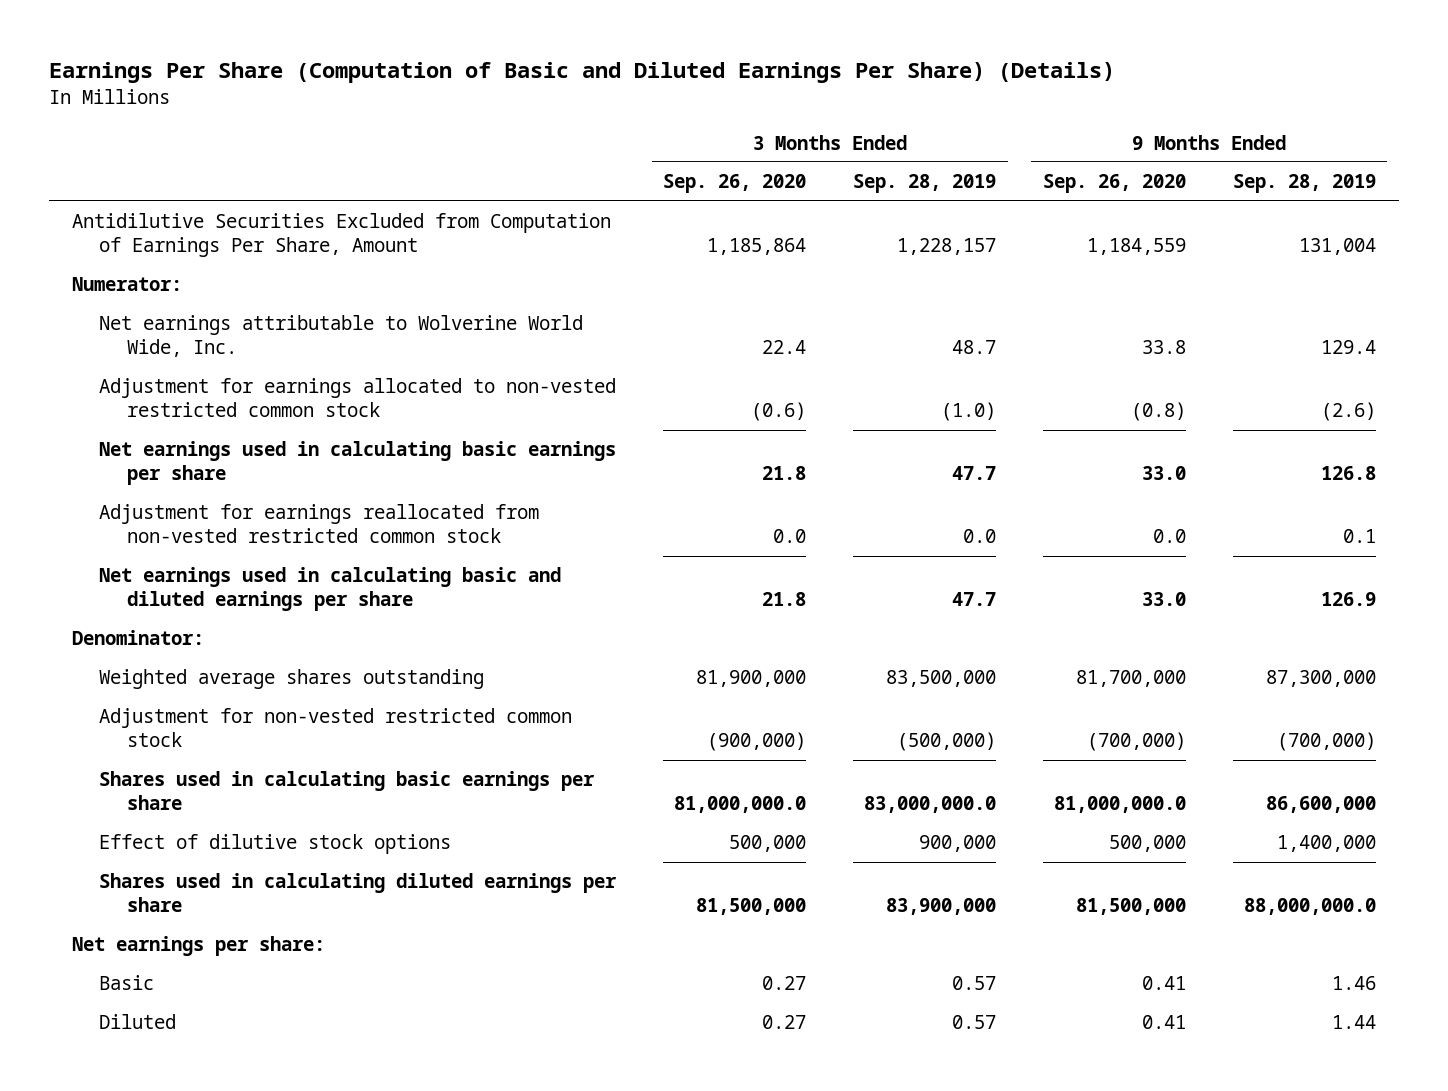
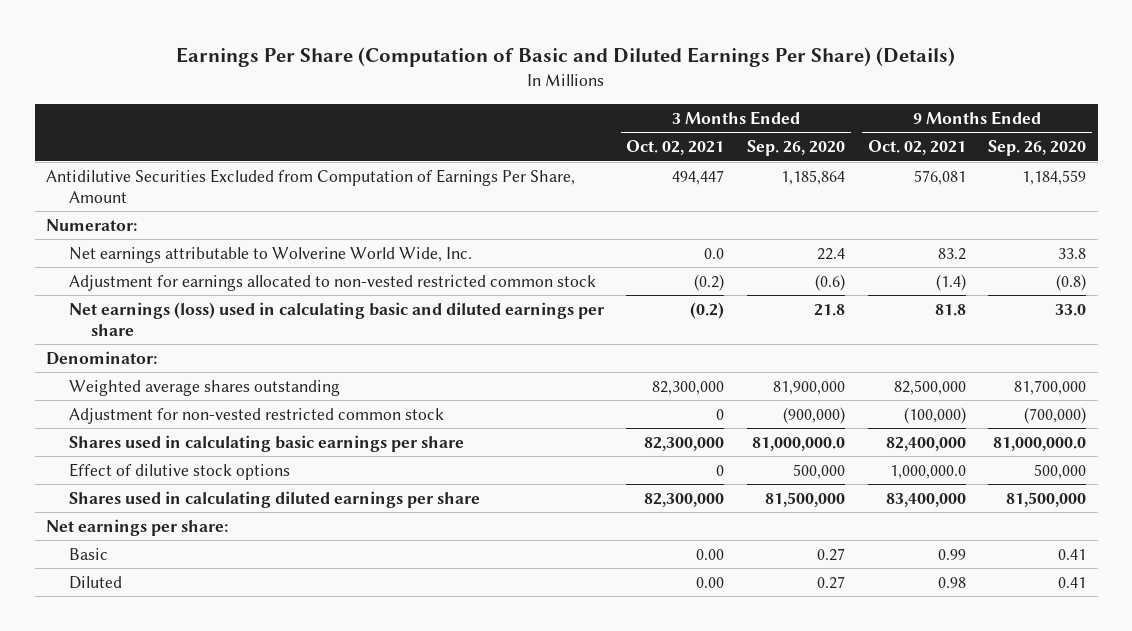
- | 3 Months Ended Sep. 26, 2020 | 3 Months Ended Sep. 28, 2019 | 9 Months Ended Sep. 26, 2020 | 9 Months Ended Sep. 28, 2019
+ | 3 Months Ended Oct. 02, 2021 | 3 Months Ended Sep. 26, 2020 | 9 Months Ended Oct. 02, 2021 | 9 Months Ended Sep. 26, 2020
- Net earnings used in calculating basic earnings per share | 21.8 | 47.7 | 33.0 | 126.8
- Adjustment for earnings reallocated from non-vested restricted common stock | 0.0 | 0.0 | 0.0 | 0.1
- Net earnings used in calculating basic and diluted earnings per share | 21.8 | 47.7 | 33.0 | 126.9
+ Net earnings (loss) used in calculating basic and diluted earnings per share | (0.2) | 21.8 | 81.8 | 33.0

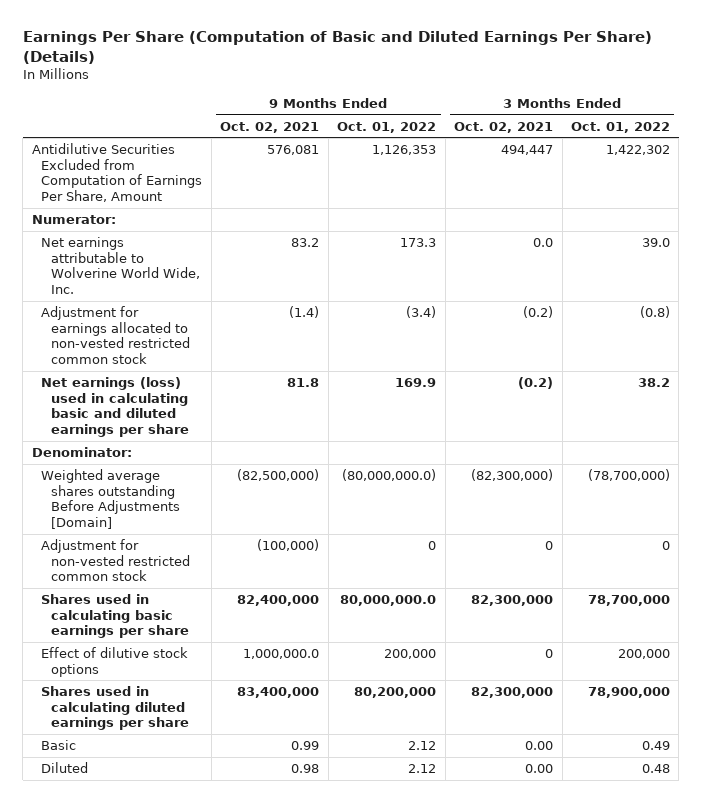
- | 3 Months Ended Oct. 02, 2021 | 3 Months Ended Sep. 26, 2020 | 9 Months Ended Oct. 02, 2021 | 9 Months Ended Sep. 26, 2020
+ | 9 Months Ended Oct. 02, 2021 | 9 Months Ended Oct. 01, 2022 | 3 Months Ended Oct. 02, 2021 | 3 Months Ended Oct. 01, 2022
- Weighted average shares outstanding | 82,300,000 | 81,900,000 | 82,500,000 | 81,700,000
+ Weighted average shares outstanding Before Adjustments [Domain] | (82,500,000) | (80,000,000.0) | (82,300,000) | (78,700,000)
- Net earnings per share:

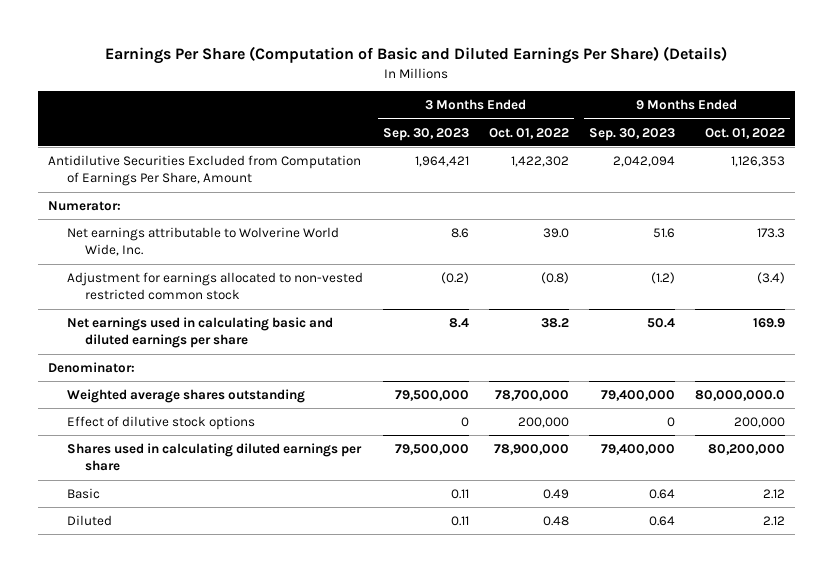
- | 9 Months Ended Oct. 02, 2021 | 9 Months Ended Oct. 01, 2022 | 3 Months Ended Oct. 02, 2021 | 3 Months Ended Oct. 01, 2022
+ | 3 Months Ended Sep. 30, 2023 | 3 Months Ended Oct. 01, 2022 | 9 Months Ended Sep. 30, 2023 | 9 Months Ended Oct. 01, 2022
- Net earnings (loss) used in calculating basic and diluted earnings per share | 81.8 | 169.9 | (0.2) | 38.2
+ Net earnings used in calculating basic and diluted earnings per share | 8.4 | 38.2 | 50.4 | 169.9
- Weighted average shares outstanding Before Adjustments [Domain] | (82,500,000) | (80,000,000.0) | (82,300,000) | (78,700,000)
- Adjustment for non-vested restricted common stock | (100,000) | 0 | 0 | 0
- Shares used in calculating basic earnings per share | 82,400,000 | 80,000,000.0 | 82,300,000 | 78,700,000
+ Weighted average shares outstanding | 79,500,000 | 78,700,000 | 79,400,000 | 80,000,000.0

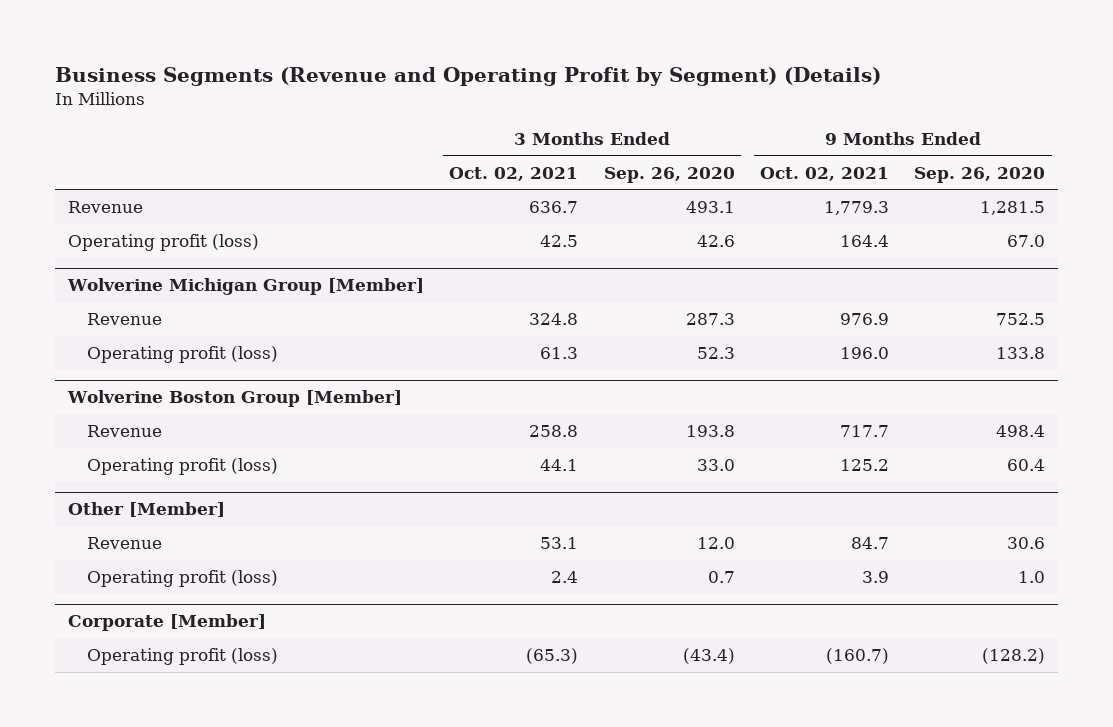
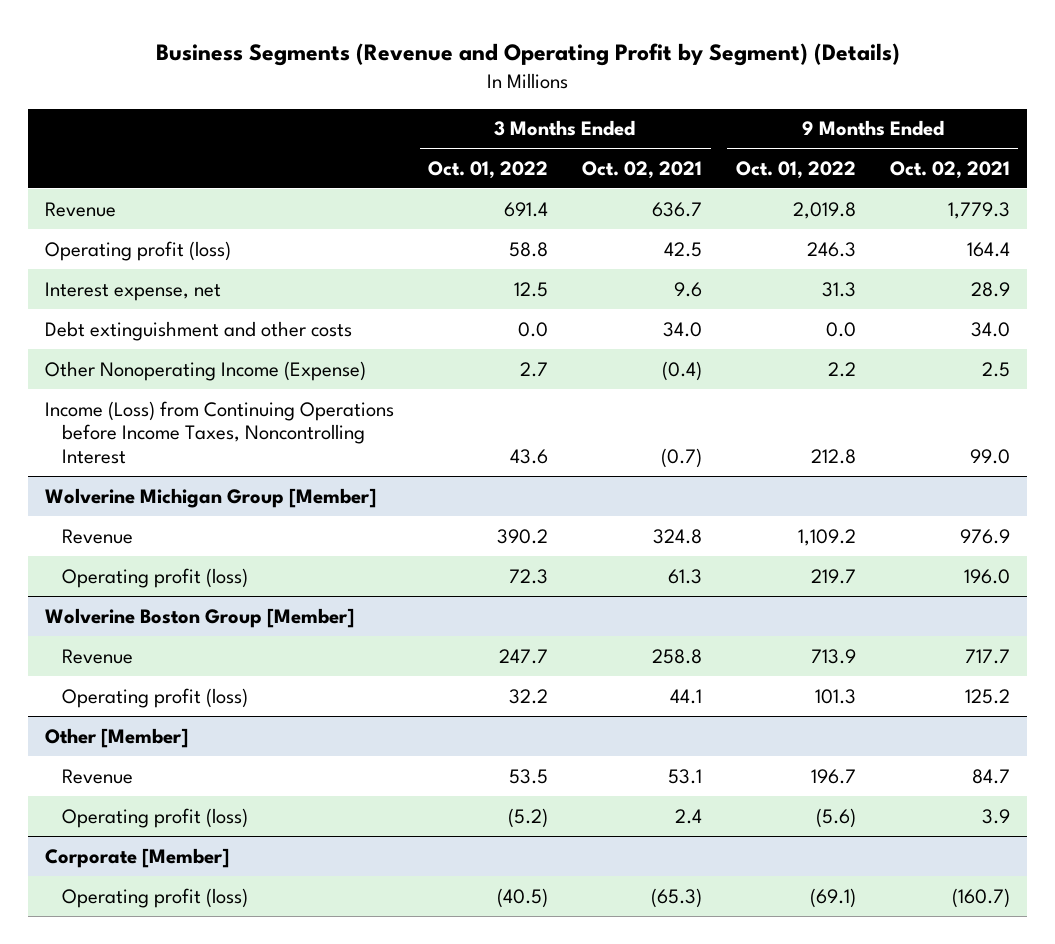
- | 3 Months Ended Oct. 02, 2021 | 3 Months Ended Sep. 26, 2020 | 9 Months Ended Oct. 02, 2021 | 9 Months Ended Sep. 26, 2020
+ | 3 Months Ended Oct. 01, 2022 | 3 Months Ended Oct. 02, 2021 | 9 Months Ended Oct. 01, 2022 | 9 Months Ended Oct. 02, 2021
+ Interest expense, net | 12.5 | 9.6 | 31.3 | 28.9
+ Debt extinguishment and other costs | 0.0 | 34.0 | 0.0 | 34.0
+ Other Nonoperating Income (Expense) | 2.7 | (0.4) | 2.2 | 2.5
+ Income (Loss) from Continuing Operations before Income Taxes, Noncontrolling Interest | 43.6 | (0.7) | 212.8 | 99.0

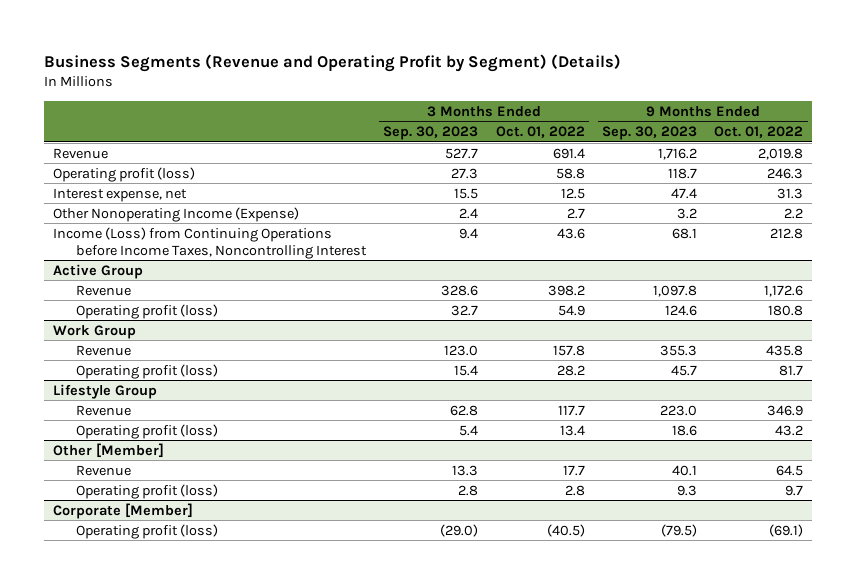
- | 3 Months Ended Oct. 01, 2022 | 3 Months Ended Oct. 02, 2021 | 9 Months Ended Oct. 01, 2022 | 9 Months Ended Oct. 02, 2021
+ | 3 Months Ended Sep. 30, 2023 | 3 Months Ended Oct. 01, 2022 | 9 Months Ended Sep. 30, 2023 | 9 Months Ended Oct. 01, 2022
- Debt extinguishment and other costs | 0.0 | 34.0 | 0.0 | 34.0
- Wolverine Michigan Group [Member]
- Revenue | 390.2 | 324.8 | 1,109.2 | 976.9
- Operating profit (loss) | 72.3 | 61.3 | 219.7 | 196.0
- Wolverine Boston Group [Member]
- Revenue | 247.7 | 258.8 | 713.9 | 717.7
- Operating profit (loss) | 32.2 | 44.1 | 101.3 | 125.2
+ Active Group
+ Revenue | 328.6 | 398.2 | 1,097.8 | 1,172.6
+ Operating profit (loss) | 32.7 | 54.9 | 124.6 | 180.8
+ Work Group
+ Revenue | 123.0 | 157.8 | 355.3 | 435.8
+ Operating profit (loss) | 15.4 | 28.2 | 45.7 | 81.7
+ Lifestyle Group
+ Revenue | 62.8 | 117.7 | 223.0 | 346.9
+ Operating profit (loss) | 5.4 | 13.4 | 18.6 | 43.2
@ Other [Member]
- Revenue | 53.5 | 53.1 | 196.7 | 84.7
- Operating profit (loss) | (5.2) | 2.4 | (5.6) | 3.9
+ Revenue | 13.3 | 17.7 | 40.1 | 64.5
+ Operating profit (loss) | 2.8 | 2.8 | 9.3 | 9.7

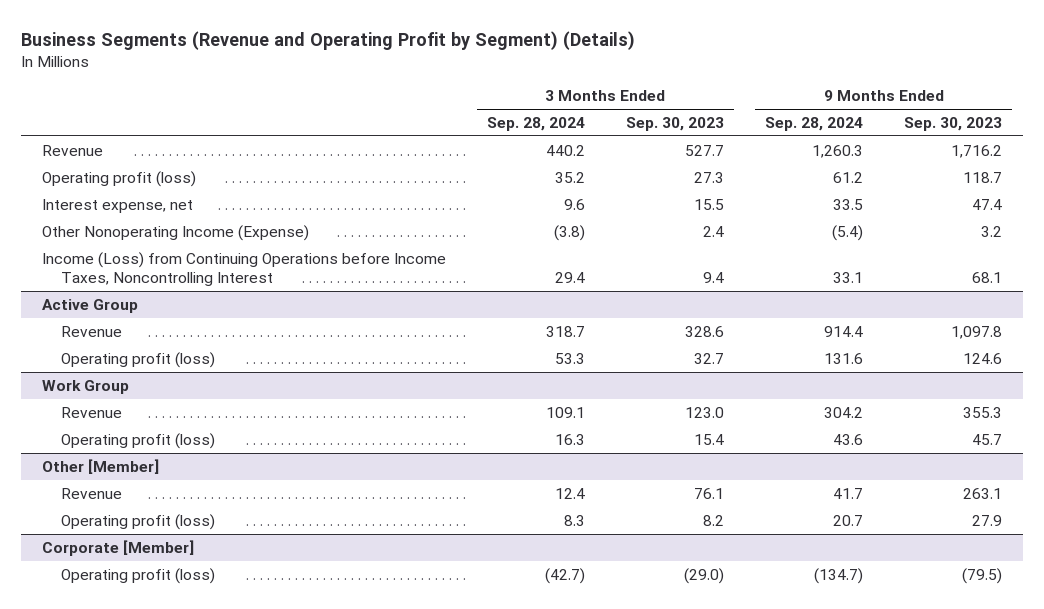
- | 3 Months Ended Sep. 30, 2023 | 3 Months Ended Oct. 01, 2022 | 9 Months Ended Sep. 30, 2023 | 9 Months Ended Oct. 01, 2022
+ | 3 Months Ended Sep. 28, 2024 | 3 Months Ended Sep. 30, 2023 | 9 Months Ended Sep. 28, 2024 | 9 Months Ended Sep. 30, 2023
- Lifestyle Group
- Revenue | 62.8 | 117.7 | 223.0 | 346.9
- Operating profit (loss) | 5.4 | 13.4 | 18.6 | 43.2
@ Other [Member]
- Revenue | 13.3 | 17.7 | 40.1 | 64.5
- Operating profit (loss) | 2.8 | 2.8 | 9.3 | 9.7
+ Revenue | 12.4 | 76.1 | 41.7 | 263.1
+ Operating profit (loss) | 8.3 | 8.2 | 20.7 | 27.9

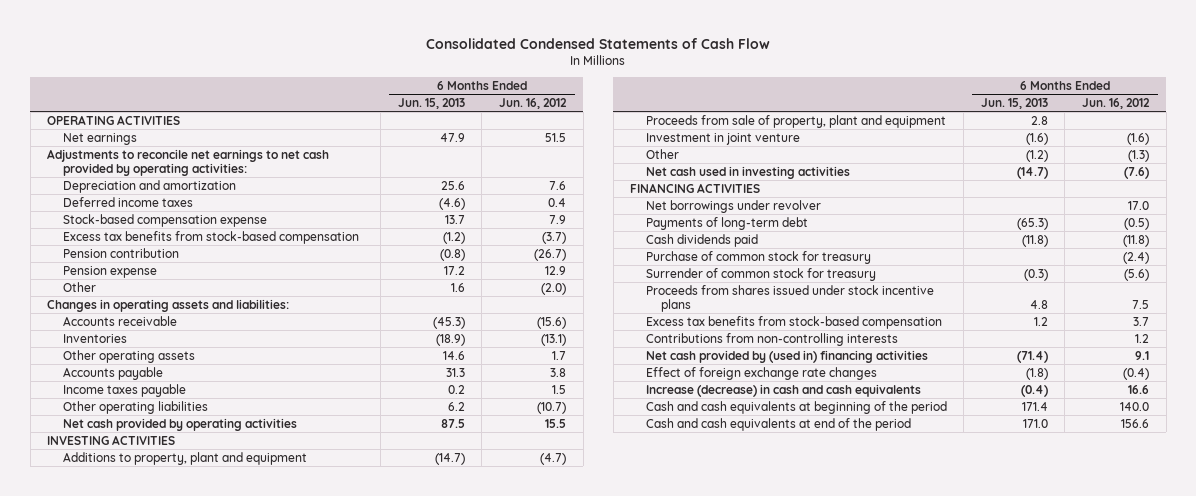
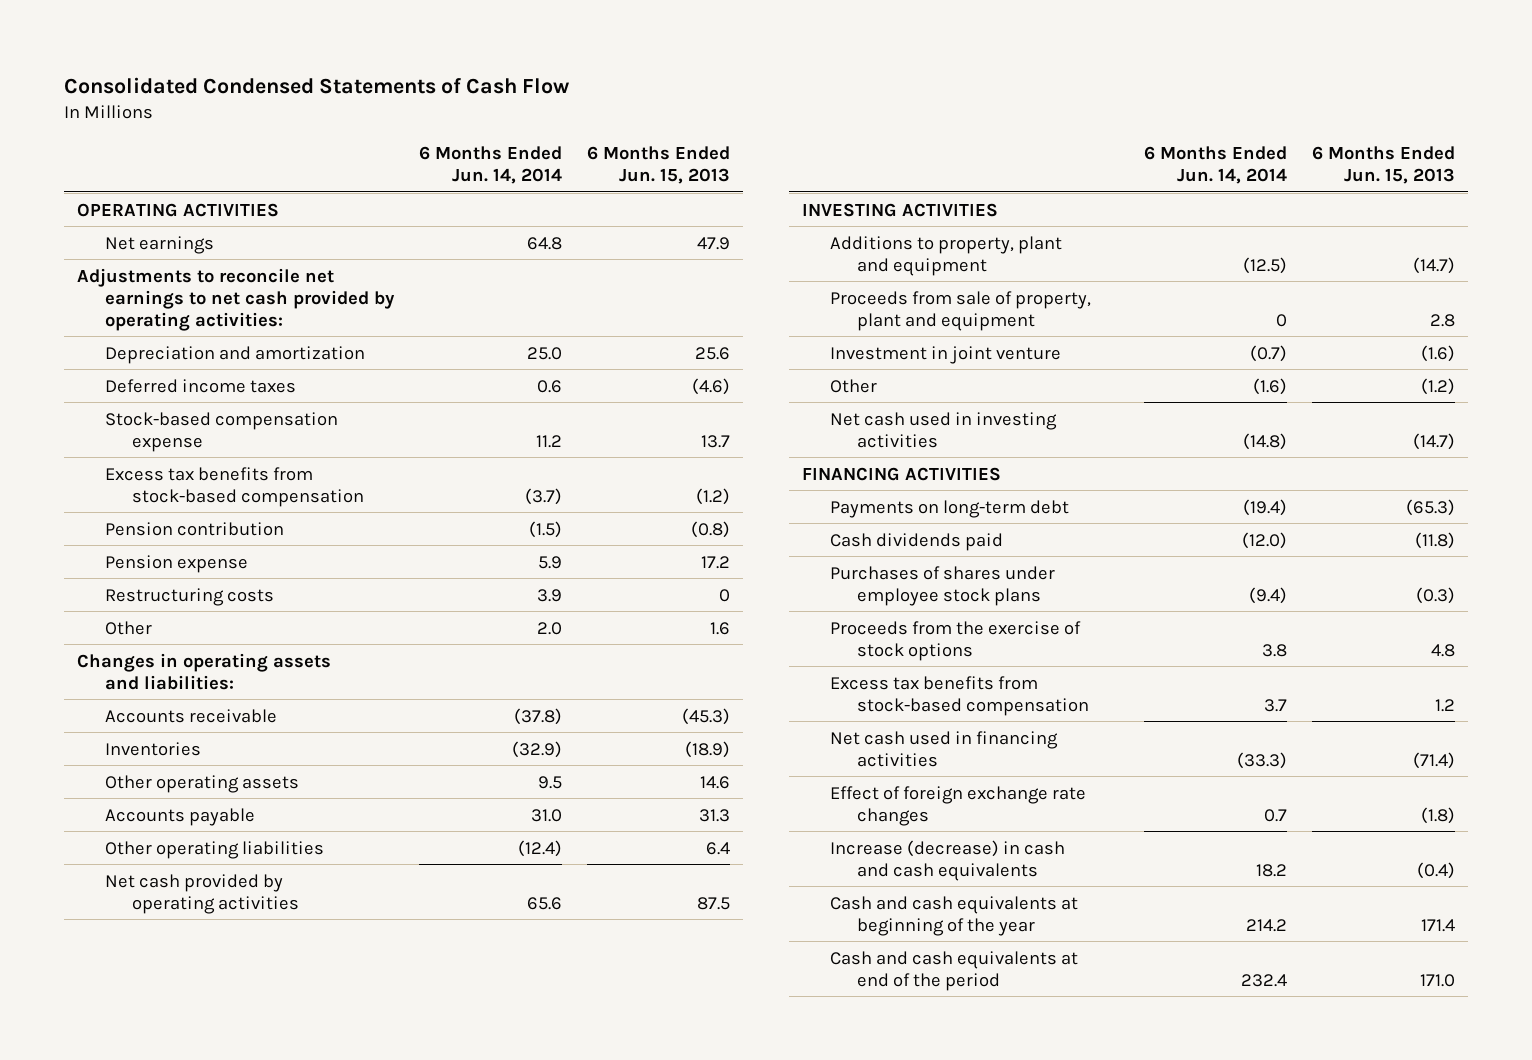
- | 6 Months Ended Jun. 15, 2013 | 6 Months Ended Jun. 16, 2012
+ | 6 Months Ended Jun. 14, 2014 | 6 Months Ended Jun. 15, 2013
+ Restructuring costs | 3.9 | 0
- Income taxes payable | 0.2 | 1.5
- Other operating liabilities | 6.2 | (10.7)
+ Other operating liabilities | (12.4) | 6.4
- Net borrowings under revolver | | 17.0
- Payments of long-term debt | (65.3) | (0.5)
+ Payments on long-term debt | (19.4) | (65.3)
- Purchase of common stock for treasury | | (2.4)
- Surrender of common stock for treasury | (0.3) | (5.6)
- Proceeds from shares issued under stock incentive plans | 4.8 | 7.5
+ Purchases of shares under employee stock plans | (9.4) | (0.3)
+ Proceeds from the exercise of stock options | 3.8 | 4.8
- Contributions from non-controlling interests | | 1.2
- Net cash provided by (used in) financing activities | (71.4) | 9.1
+ Net cash used in financing activities | (33.3) | (71.4)
- Cash and cash equivalents at beginning of the period | 171.4 | 140.0
+ Cash and cash equivalents at beginning of the year | 214.2 | 171.4

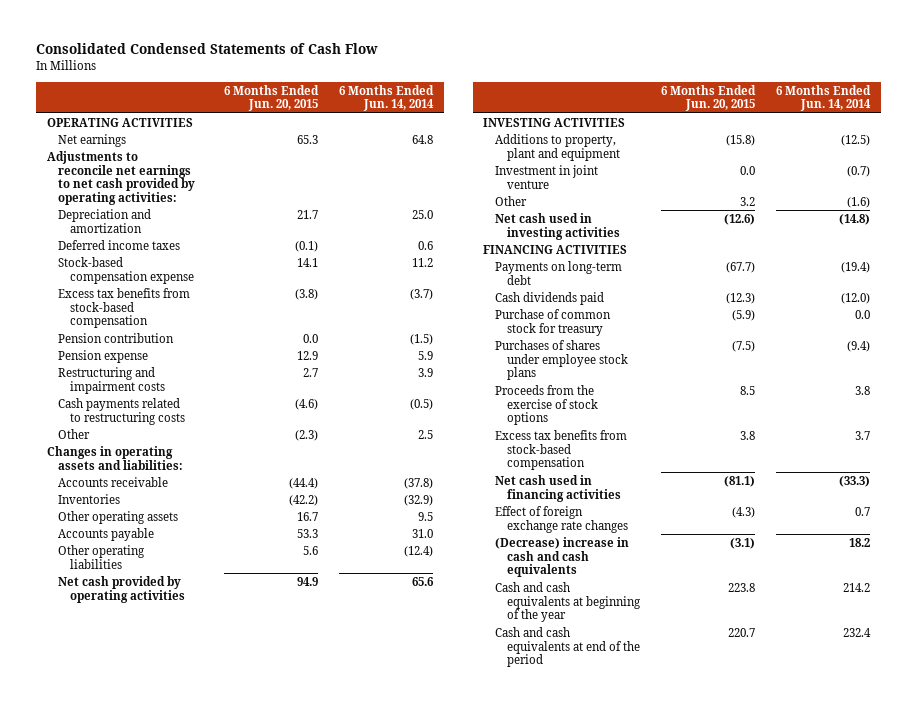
- | 6 Months Ended Jun. 14, 2014 | 6 Months Ended Jun. 15, 2013
+ | 6 Months Ended Jun. 20, 2015 | 6 Months Ended Jun. 14, 2014
- Restructuring costs | 3.9 | 0
- Other | 2.0 | 1.6
+ Restructuring and impairment costs | 2.7 | 3.9
+ Cash payments related to restructuring costs | (4.6) | (0.5)
+ Other | (2.3) | 2.5
- Proceeds from sale of property, plant and equipment | 0 | 2.8
+ Purchase of common stock for treasury | (5.9) | 0.0
- Increase (decrease) in cash and cash equivalents | 18.2 | (0.4)
+ (Decrease) increase in cash and cash equivalents | (3.1) | 18.2

